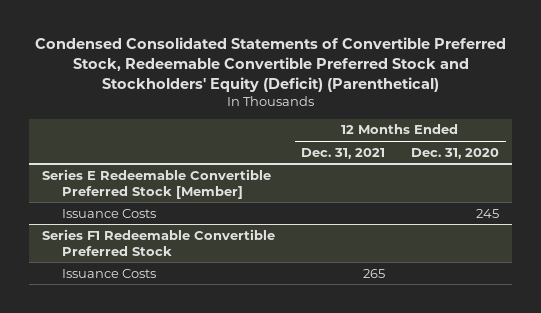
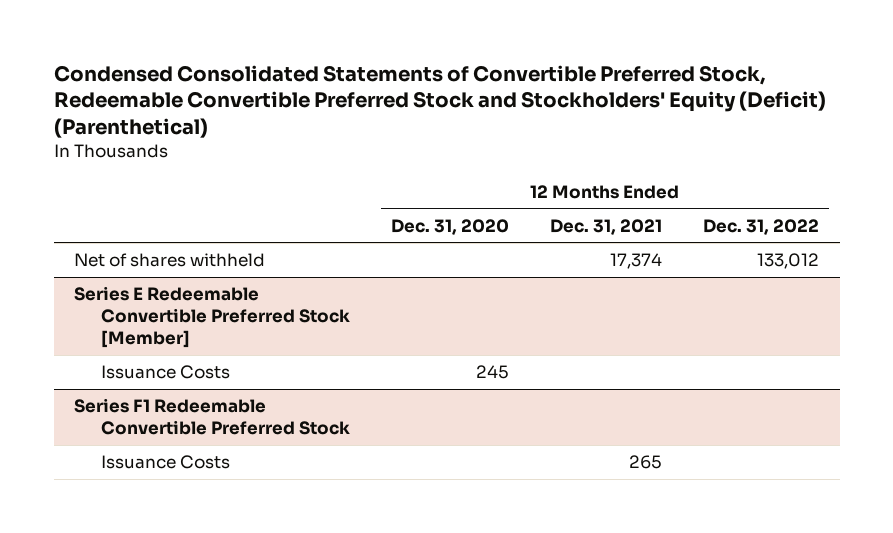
- | 12 Months Ended Dec. 31, 2021 | 12 Months Ended Dec. 31, 2020
+ | 12 Months Ended Dec. 31, 2020 | 12 Months Ended Dec. 31, 2021 | 12 Months Ended Dec. 31, 2022
+ Net of shares withheld | | 17,374 | 133,012

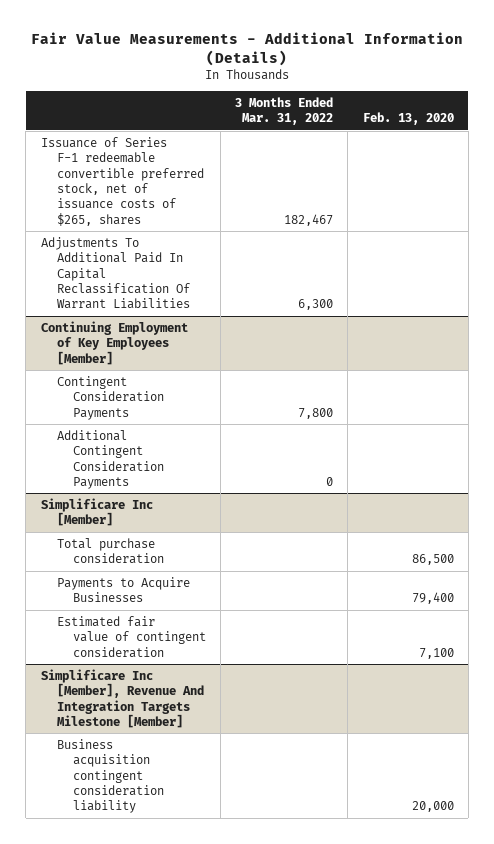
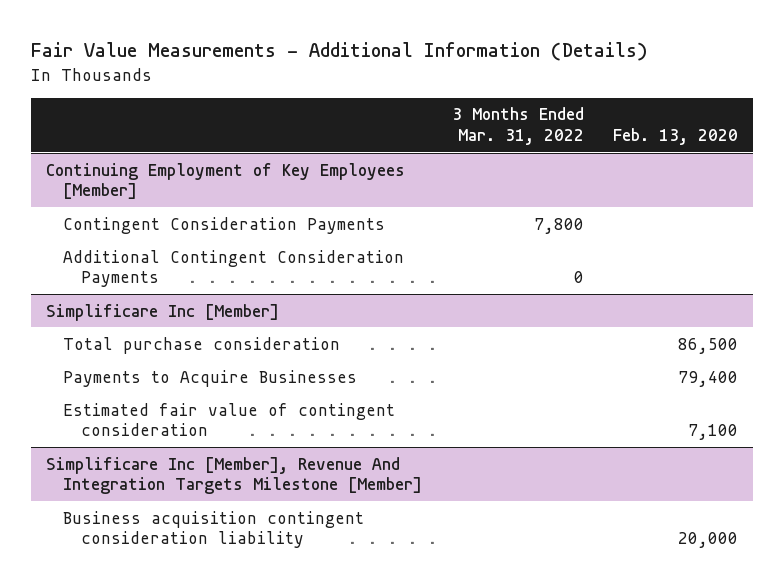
- Issuance of Series F-1 redeemable convertible preferred stock, net of issuance costs of $265, shares | 182,467 |
- Adjustments To Additional Paid In Capital Reclassification Of Warrant Liabilities | 6,300 |

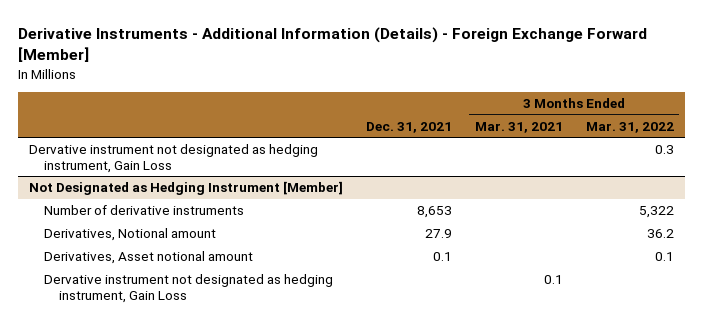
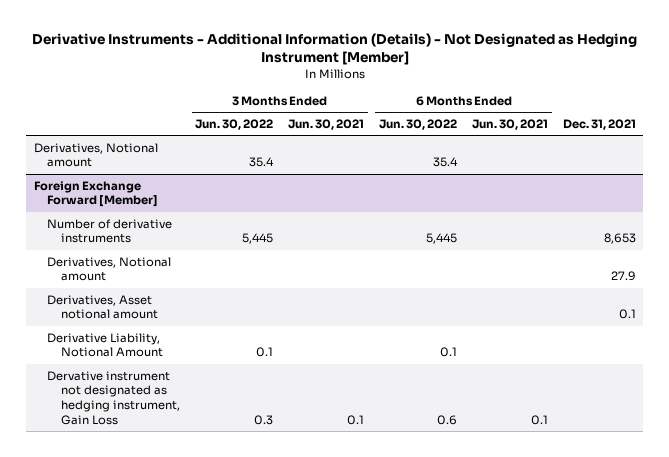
- Derivative Instruments - Additional Information (Details) - Foreign Exchange Forward [Member]
+ Derivative Instruments - Additional Information (Details) - Not Designated as Hedging Instrument [Member]
- | Dec. 31, 2021 | 3 Months Ended Mar. 31, 2021 | 3 Months Ended Mar. 31, 2022
+ | 3 Months Ended Jun. 30, 2022 | 3 Months Ended Jun. 30, 2021 | 6 Months Ended Jun. 30, 2022 | 6 Months Ended Jun. 30, 2021 | Dec. 31, 2021
- Dervative instrument not designated as hedging instrument, Gain Loss | | | 0.3
- Not Designated as Hedging Instrument [Member]
+ Derivatives, Notional amount | 35.4 | | 35.4 | |
+ Foreign Exchange Forward [Member]
+ Derivative Liability, Notional Amount | 0.1 | | 0.1 | |

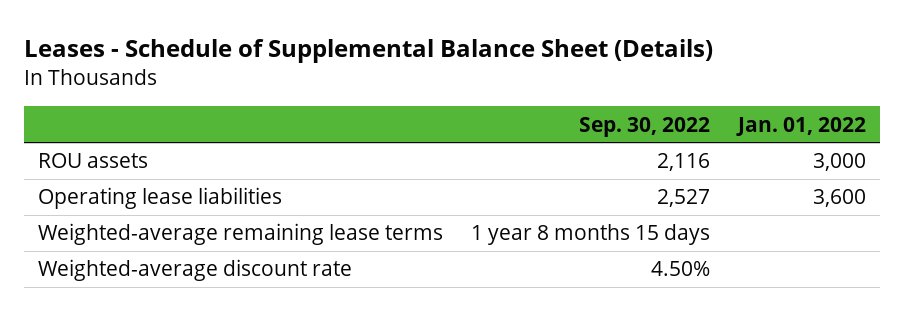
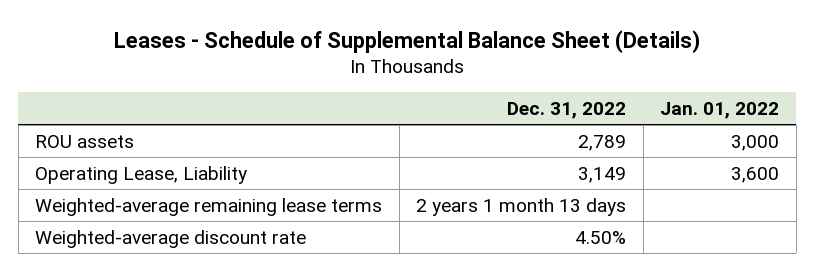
- | Sep. 30, 2022 | Jan. 01, 2022
+ | Dec. 31, 2022 | Jan. 01, 2022
- Operating lease liabilities | 2,527 | 3,600
+ Operating Lease, Liability | 3,149 | 3,600

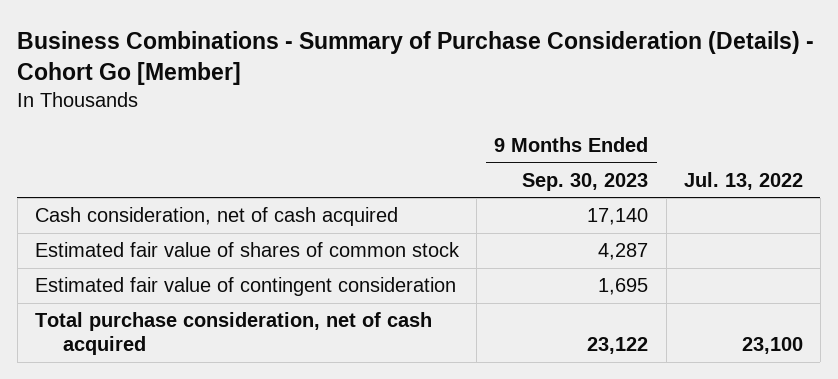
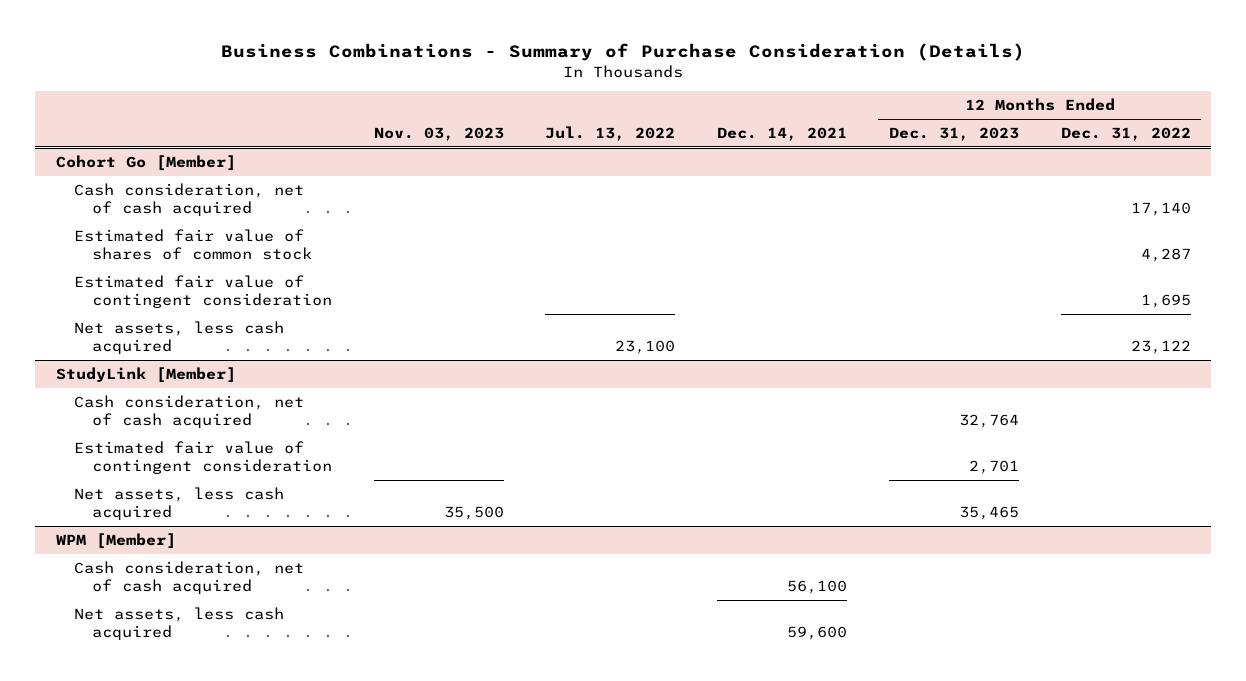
- Business Combinations - Summary of Purchase Consideration (Details) - Cohort Go [Member]
+ Business Combinations - Summary of Purchase Consideration (Details)
- | 9 Months Ended Sep. 30, 2023 | Jul. 13, 2022
+ | Nov. 03, 2023 | Jul. 13, 2022 | Dec. 14, 2021 | 12 Months Ended Dec. 31, 2023 | 12 Months Ended Dec. 31, 2022
- Cash consideration, net of cash acquired | 17,140 |
- Estimated fair value of shares of common stock | 4,287 |
- Estimated fair value of contingent consideration | 1,695 |
- Total purchase consideration, net of cash acquired | 23,122 | 23,100
+ Cohort Go [Member]
+ Cash consideration, net of cash acquired | | | | | 17,140
+ Estimated fair value of shares of common stock | | | | | 4,287
+ Estimated fair value of contingent consideration | | | | | 1,695
+ Net assets, less cash acquired | | 23,100 | | | 23,122
+ StudyLink [Member]
+ Cash consideration, net of cash acquired | | | | 32,764 |
+ Estimated fair value of contingent consideration | | | | 2,701 |
+ Net assets, less cash acquired | 35,500 | | | 35,465 |
+ WPM [Member]
+ Cash consideration, net of cash acquired | | | 56,100 | |
+ Net assets, less cash acquired | | | 59,600 | |

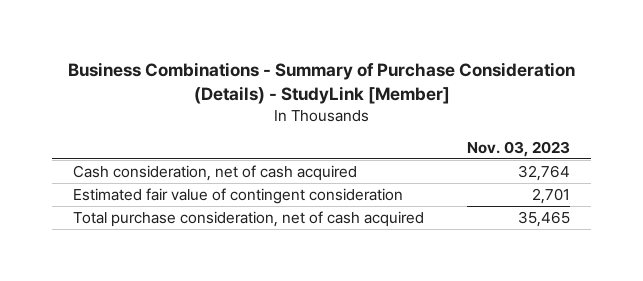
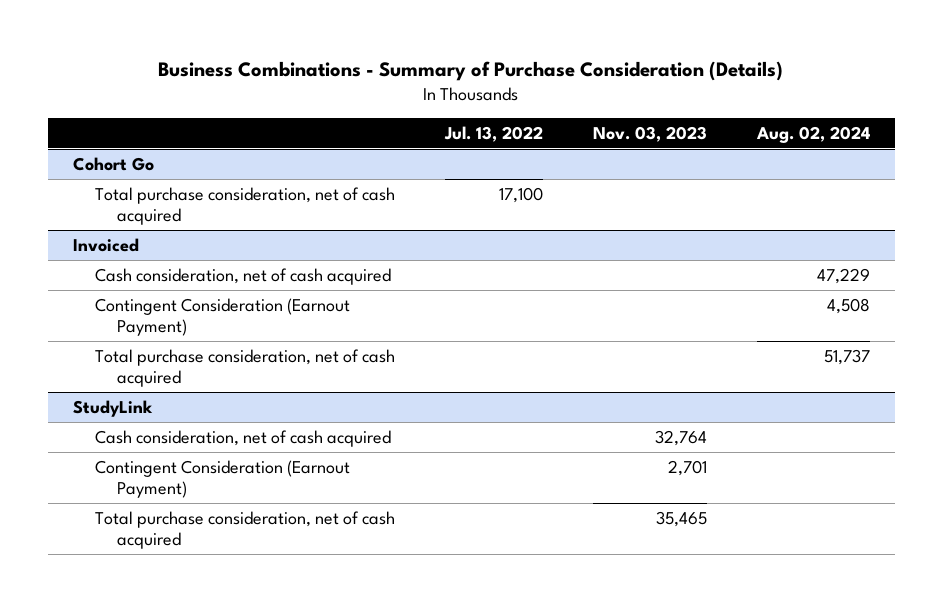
- Business Combinations - Summary of Purchase Consideration (Details) - StudyLink [Member]
+ Business Combinations - Summary of Purchase Consideration (Details)
- | Nov. 03, 2023
+ | Jul. 13, 2022 | Nov. 03, 2023 | Aug. 02, 2024
+ Cohort Go
+ Total purchase consideration, net of cash acquired | 17,100 | |
+ Invoiced
+ Cash consideration, net of cash acquired | | | 47,229
+ Contingent Consideration (Earnout Payment) | | | 4,508
+ Total purchase consideration, net of cash acquired | | | 51,737
+ StudyLink
- Estimated fair value of contingent consideration | 2,701
+ Contingent Consideration (Earnout Payment) | | 2,701 |

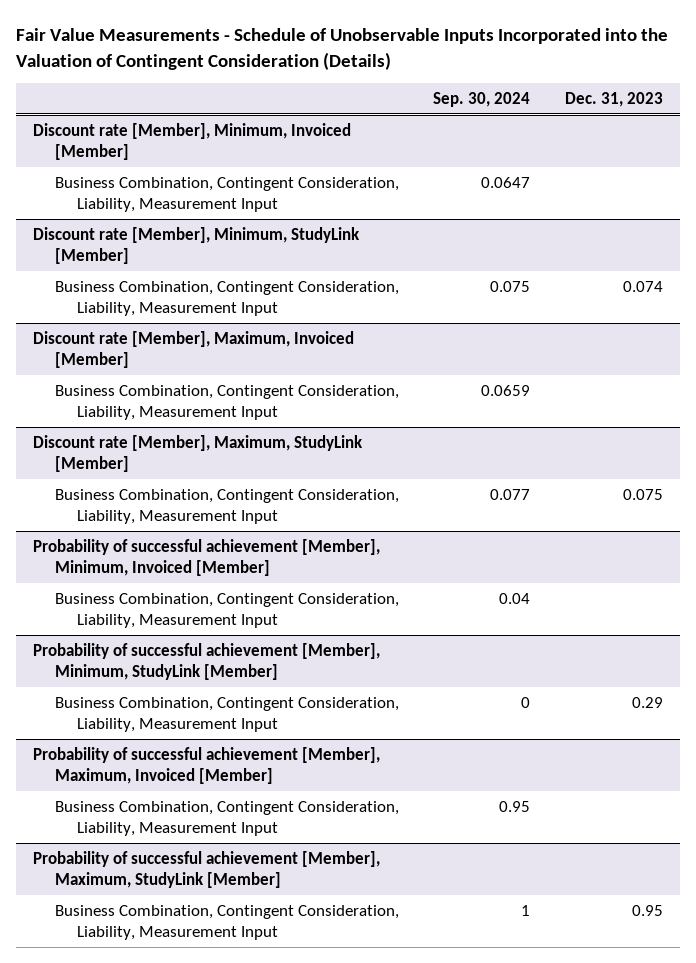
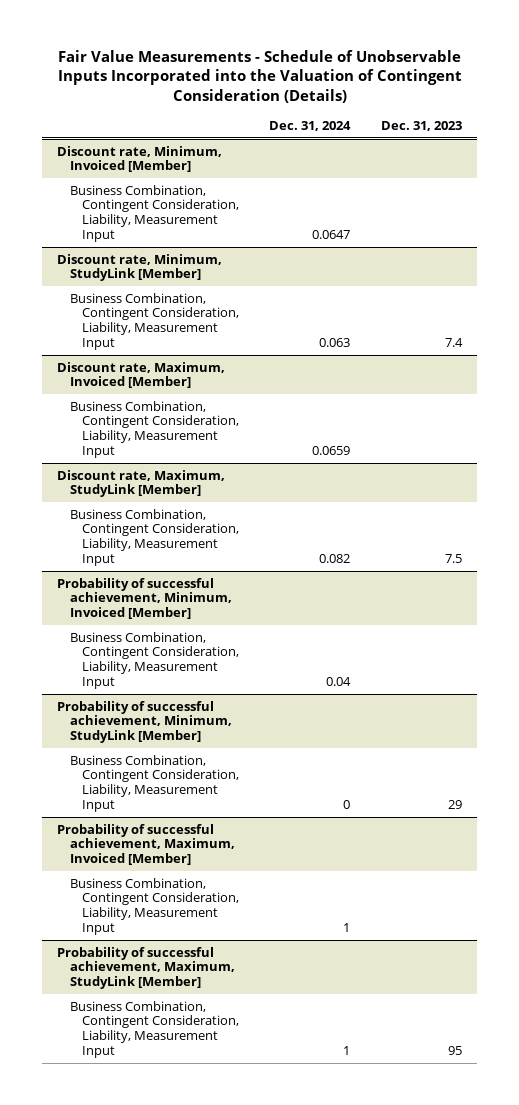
- | Sep. 30, 2024 | Dec. 31, 2023
+ | Dec. 31, 2024 | Dec. 31, 2023
- Discount rate [Member], Minimum, Invoiced [Member]
+ Discount rate, Minimum, Invoiced [Member]
- Discount rate [Member], Minimum, StudyLink [Member]
- Business Combination, Contingent Consideration, Liability, Measurement Input | 0.075 | 0.074
- Discount rate [Member], Maximum, Invoiced [Member]
+ Discount rate, Minimum, StudyLink [Member]
+ Business Combination, Contingent Consideration, Liability, Measurement Input | 0.063 | 7.4
+ Discount rate, Maximum, Invoiced [Member]
- Discount rate [Member], Maximum, StudyLink [Member]
- Business Combination, Contingent Consideration, Liability, Measurement Input | 0.077 | 0.075
- Probability of successful achievement [Member], Minimum, Invoiced [Member]
+ Discount rate, Maximum, StudyLink [Member]
+ Business Combination, Contingent Consideration, Liability, Measurement Input | 0.082 | 7.5
+ Probability of successful achievement, Minimum, Invoiced [Member]
- Probability of successful achievement [Member], Minimum, StudyLink [Member]
- Business Combination, Contingent Consideration, Liability, Measurement Input | 0 | 0.29
- Probability of successful achievement [Member], Maximum, Invoiced [Member]
+ Probability of successful achievement, Minimum, StudyLink [Member]
+ Business Combination, Contingent Consideration, Liability, Measurement Input | 0 | 29
+ Probability of successful achievement, Maximum, Invoiced [Member]
- Probability of successful achievement [Member], Maximum, StudyLink [Member]
- Business Combination, Contingent Consideration, Liability, Measurement Input | 1 | 0.95
+ Probability of successful achievement, Maximum, StudyLink [Member]
+ Business Combination, Contingent Consideration, Liability, Measurement Input | 1 | 95

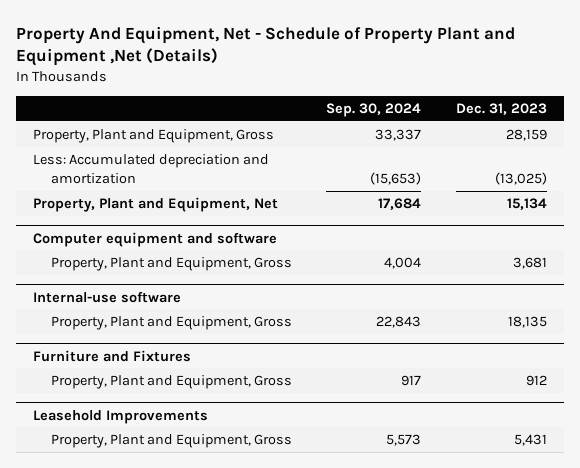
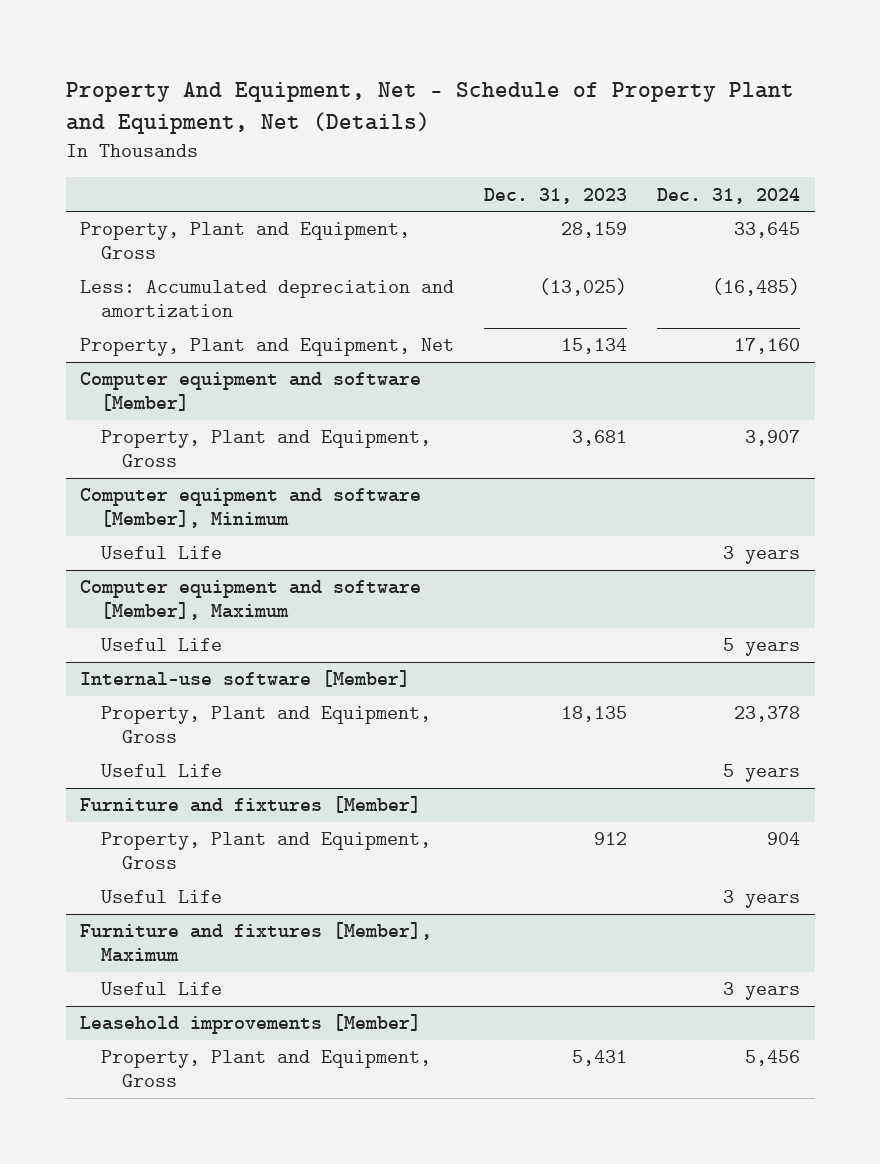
- Property And Equipment, Net - Schedule of Property Plant and Equipment ,Net (Details)
+ Property And Equipment, Net - Schedule of Property Plant and Equipment, Net (Details)
- | Sep. 30, 2024 | Dec. 31, 2023
+ | Dec. 31, 2023 | Dec. 31, 2024
- Computer equipment and software
+ Computer equipment and software [Member]
- Internal-use software
+ Computer equipment and software [Member], Minimum
+ Useful Life | | 3 years
+ Computer equipment and software [Member], Maximum
+ Useful Life | | 5 years
+ Internal-use software [Member]
- Furniture and Fixtures
+ Useful Life | | 5 years
+ Furniture and fixtures [Member]
- Leasehold Improvements
+ Useful Life | | 3 years
+ Furniture and fixtures [Member], Maximum
+ Useful Life | | 3 years
+ Leasehold improvements [Member]

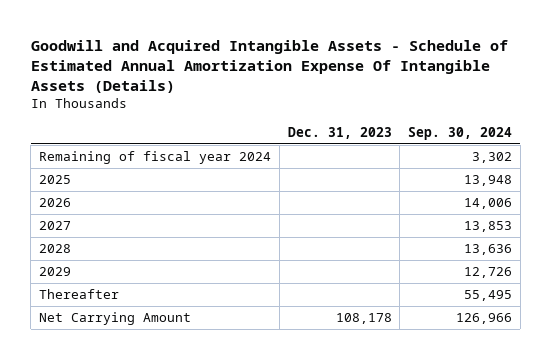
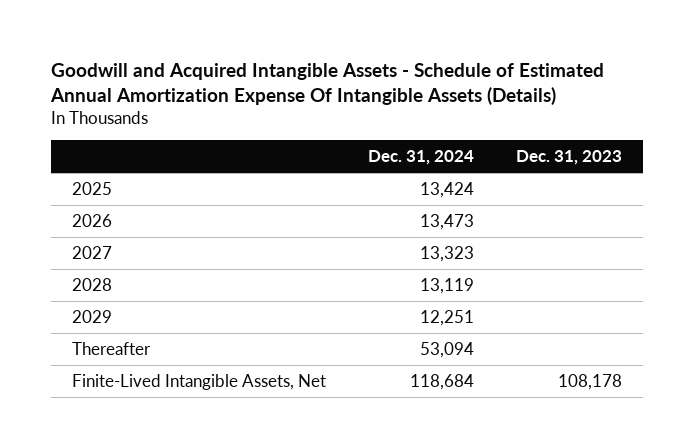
- | Dec. 31, 2023 | Sep. 30, 2024
+ | Dec. 31, 2024 | Dec. 31, 2023
- Remaining of fiscal year 2024 | | 3,302
- Net Carrying Amount | 108,178 | 126,966
+ Finite-Lived Intangible Assets, Net | 118,684 | 108,178

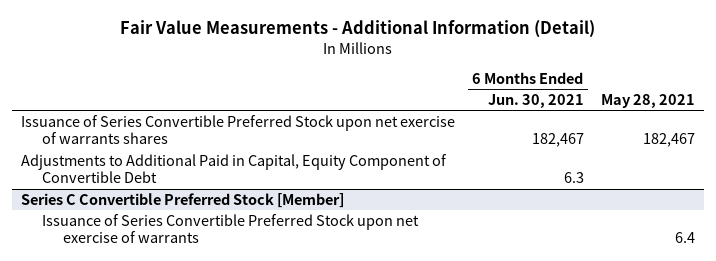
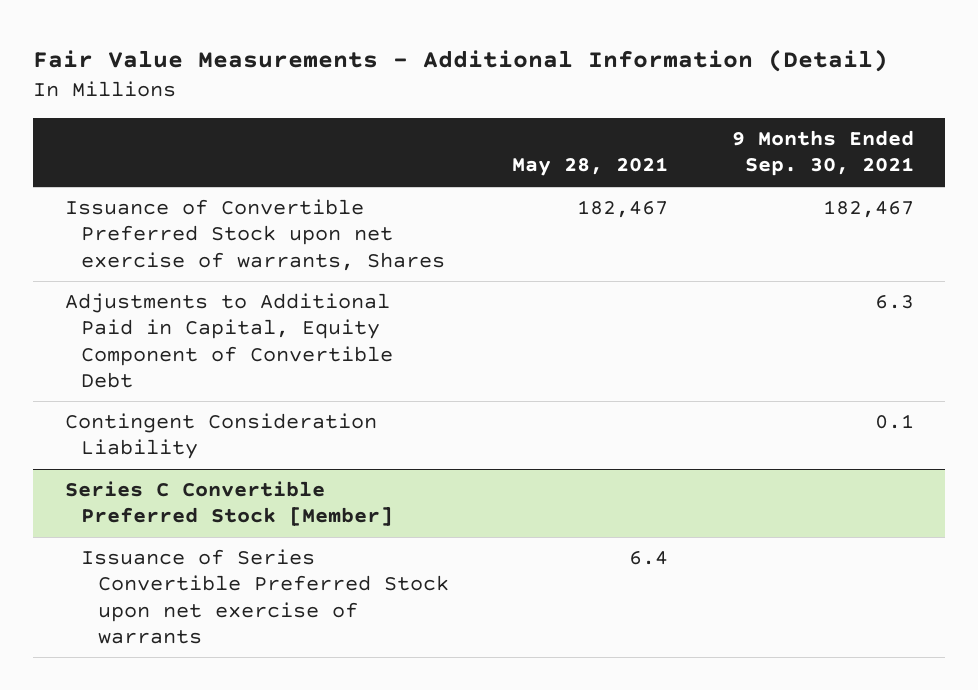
- | 6 Months Ended Jun. 30, 2021 | May 28, 2021
+ | May 28, 2021 | 9 Months Ended Sep. 30, 2021
- Issuance of Series Convertible Preferred Stock upon net exercise of warrants shares | 182,467 | 182,467
+ Issuance of Convertible Preferred Stock upon net exercise of warrants, Shares | 182,467 | 182,467
+ Contingent Consideration Liability | | 0.1

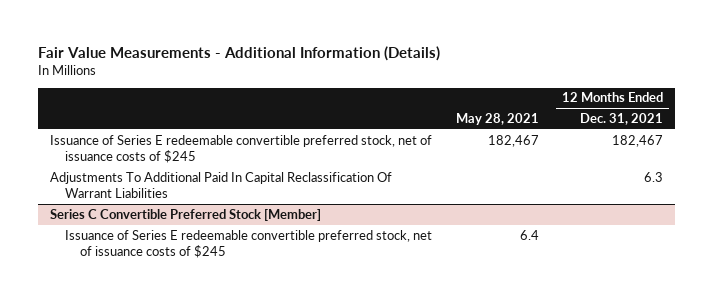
- Fair Value Measurements - Additional Information (Detail)
+ Fair Value Measurements - Additional Information (Details)
- | May 28, 2021 | 9 Months Ended Sep. 30, 2021
+ | May 28, 2021 | 12 Months Ended Dec. 31, 2021
- Issuance of Convertible Preferred Stock upon net exercise of warrants, Shares | 182,467 | 182,467
- Adjustments to Additional Paid in Capital, Equity Component of Convertible Debt | | 6.3
- Contingent Consideration Liability | | 0.1
+ Issuance of Series E redeemable convertible preferred stock, net of issuance costs of $245 | 182,467 | 182,467
+ Adjustments To Additional Paid In Capital Reclassification Of Warrant Liabilities | | 6.3
@ Series C Convertible Preferred Stock [Member]
- Issuance of Series Convertible Preferred Stock upon net exercise of warrants | 6.4 |
+ Issuance of Series E redeemable convertible preferred stock, net of issuance costs of $245 | 6.4 |

